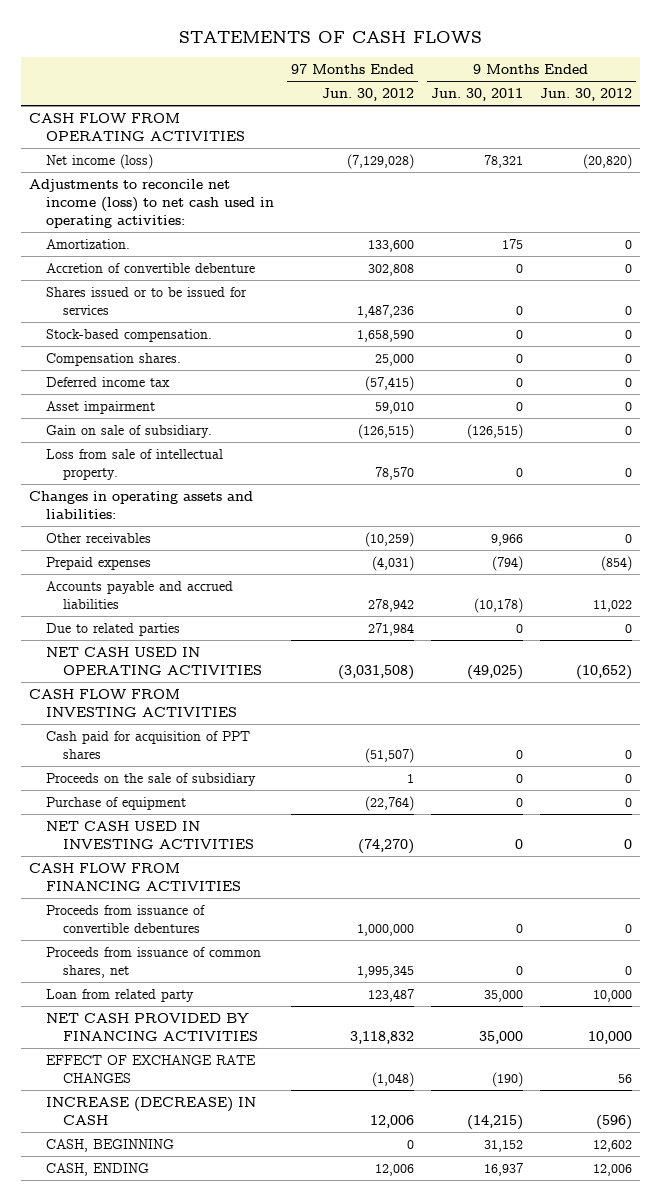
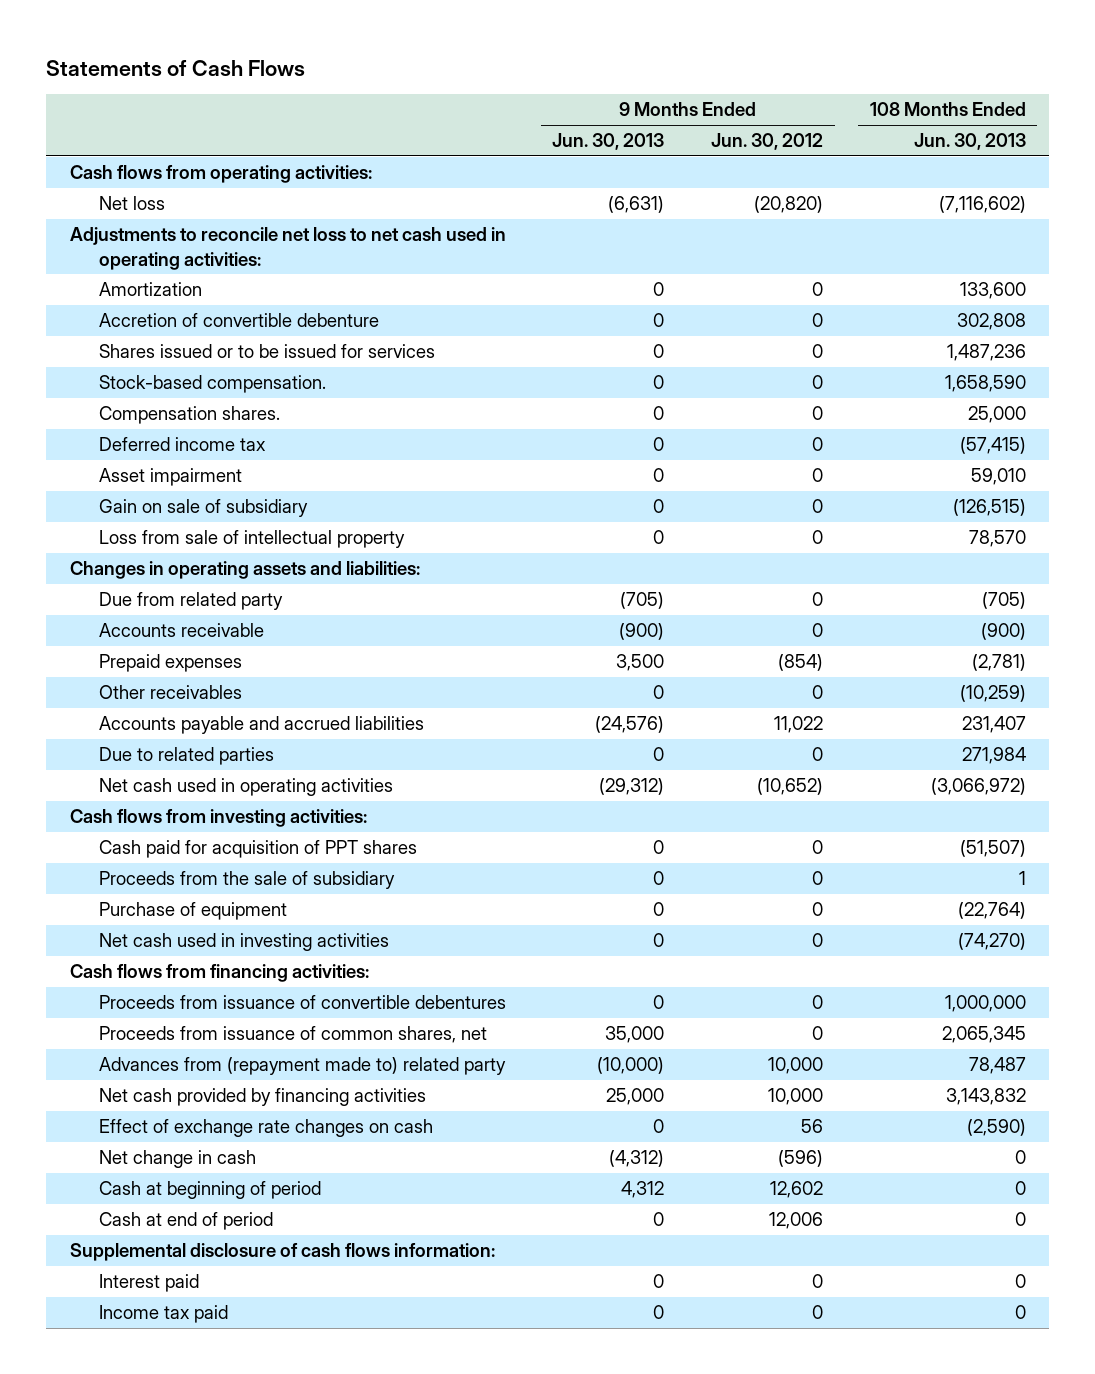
- STATEMENTS OF CASH FLOWS
+ Statements of Cash Flows
- | 97 Months Ended Jun. 30, 2012 | 9 Months Ended Jun. 30, 2011 | 9 Months Ended Jun. 30, 2012
+ | 9 Months Ended Jun. 30, 2013 | 9 Months Ended Jun. 30, 2012 | 108 Months Ended Jun. 30, 2013
- CASH FLOW FROM OPERATING ACTIVITIES
- Net income (loss) | (7,129,028) | 78,321 | (20,820)
- Adjustments to reconcile net income (loss) to net cash used in operating activities:
- Amortization. | 133,600 | 175 | 0
+ Cash flows from operating activities:
+ Net loss | (6,631) | (20,820) | (7,116,602)
+ Adjustments to reconcile net loss to net cash used in operating activities:
+ Amortization | 0 | 0 | 133,600
- Gain on sale of subsidiary. | (126,515) | (126,515) | 0
- Loss from sale of intellectual property. | 78,570 | 0 | 0
+ Gain on sale of subsidiary | 0 | 0 | (126,515)
+ Loss from sale of intellectual property | 0 | 0 | 78,570
+ Due from related party | (705) | 0 | (705)
+ Accounts receivable | (900) | 0 | (900)
moved down: Other receivables | 0 | 0 | (10,259)
- NET CASH USED IN OPERATING ACTIVITIES | (3,031,508) | (49,025) | (10,652)
- CASH FLOW FROM INVESTING ACTIVITIES
+ Net cash used in operating activities | (29,312) | (10,652) | (3,066,972)
+ Cash flows from investing activities:
- Proceeds on the sale of subsidiary | 1 | 0 | 0
+ Proceeds from the sale of subsidiary | 0 | 0 | 1
- NET CASH USED IN INVESTING ACTIVITIES | (74,270) | 0 | 0
- CASH FLOW FROM FINANCING ACTIVITIES
+ Net cash used in investing activities | 0 | 0 | (74,270)
+ Cash flows from financing activities:
- Loan from related party | 123,487 | 35,000 | 10,000
- NET CASH PROVIDED BY FINANCING ACTIVITIES | 3,118,832 | 35,000 | 10,000
- EFFECT OF EXCHANGE RATE CHANGES | (1,048) | (190) | 56
- INCREASE (DECREASE) IN CASH | 12,006 | (14,215) | (596)
- CASH, BEGINNING | 0 | 31,152 | 12,602
- CASH, ENDING | 12,006 | 16,937 | 12,006
+ Advances from (repayment made to) related party | (10,000) | 10,000 | 78,487
+ Net cash provided by financing activities | 25,000 | 10,000 | 3,143,832
+ Effect of exchange rate changes on cash | 0 | 56 | (2,590)
+ Net change in cash | (4,312) | (596) | 0
+ Cash at beginning of period | 4,312 | 12,602 | 0
+ Cash at end of period | 0 | 12,006 | 0
+ Supplemental disclosure of cash flows information:
+ Interest paid | 0 | 0 | 0
+ Income tax paid | 0 | 0 | 0

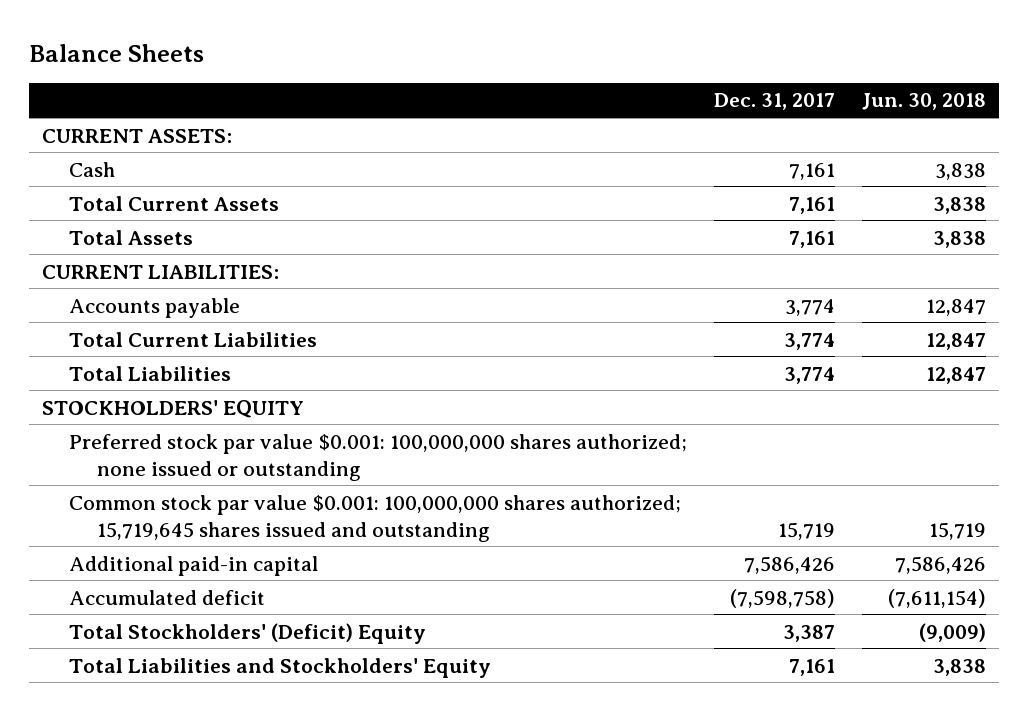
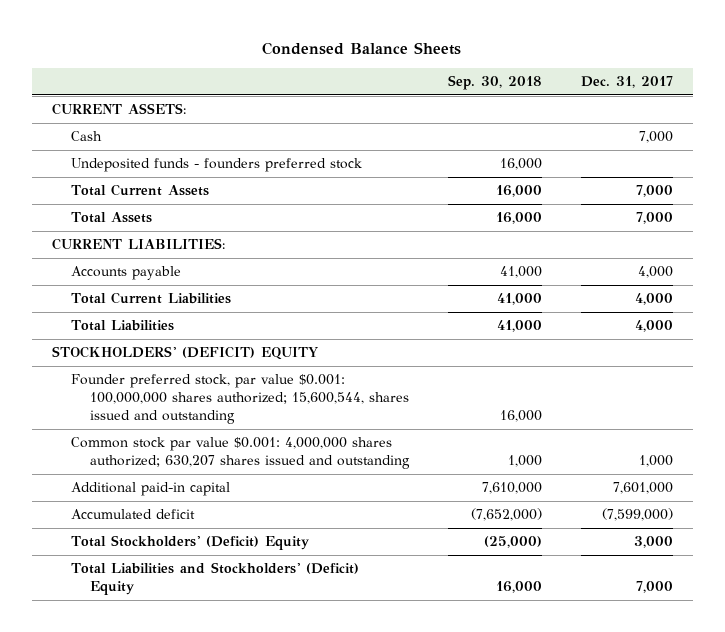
- Balance Sheets
+ Condensed Balance Sheets
- | Dec. 31, 2017 | Jun. 30, 2018
+ | Sep. 30, 2018 | Dec. 31, 2017
- Cash | 7,161 | 3,838
- Total Current Assets | 7,161 | 3,838
- Total Assets | 7,161 | 3,838
+ Cash | | 7,000
+ Undeposited funds - founders preferred stock | 16,000 |
+ Total Current Assets | 16,000 | 7,000
+ Total Assets | 16,000 | 7,000
- Accounts payable | 3,774 | 12,847
- Total Current Liabilities | 3,774 | 12,847
- Total Liabilities | 3,774 | 12,847
- STOCKHOLDERS' EQUITY
- Preferred stock par value $0.001: 100,000,000 shares authorized; none issued or outstanding
- Common stock par value $0.001: 100,000,000 shares authorized; 15,719,645 shares issued and outstanding | 15,719 | 15,719
- Additional paid-in capital | 7,586,426 | 7,586,426
- Accumulated deficit | (7,598,758) | (7,611,154)
- Total Stockholders' (Deficit) Equity | 3,387 | (9,009)
- Total Liabilities and Stockholders' Equity | 7,161 | 3,838
+ Accounts payable | 41,000 | 4,000
+ Total Current Liabilities | 41,000 | 4,000
+ Total Liabilities | 41,000 | 4,000
+ STOCKHOLDERS' (DEFICIT) EQUITY
+ Founder preferred stock, par value $0.001: 100,000,000 shares authorized; 15,600,544, shares issued and outstanding | 16,000 |
+ Common stock par value $0.001: 4,000,000 shares authorized; 630,207 shares issued and outstanding | 1,000 | 1,000
+ Additional paid-in capital | 7,610,000 | 7,601,000
+ Accumulated deficit | (7,652,000) | (7,599,000)
+ Total Stockholders' (Deficit) Equity | (25,000) | 3,000
+ Total Liabilities and Stockholders' (Deficit) Equity | 16,000 | 7,000

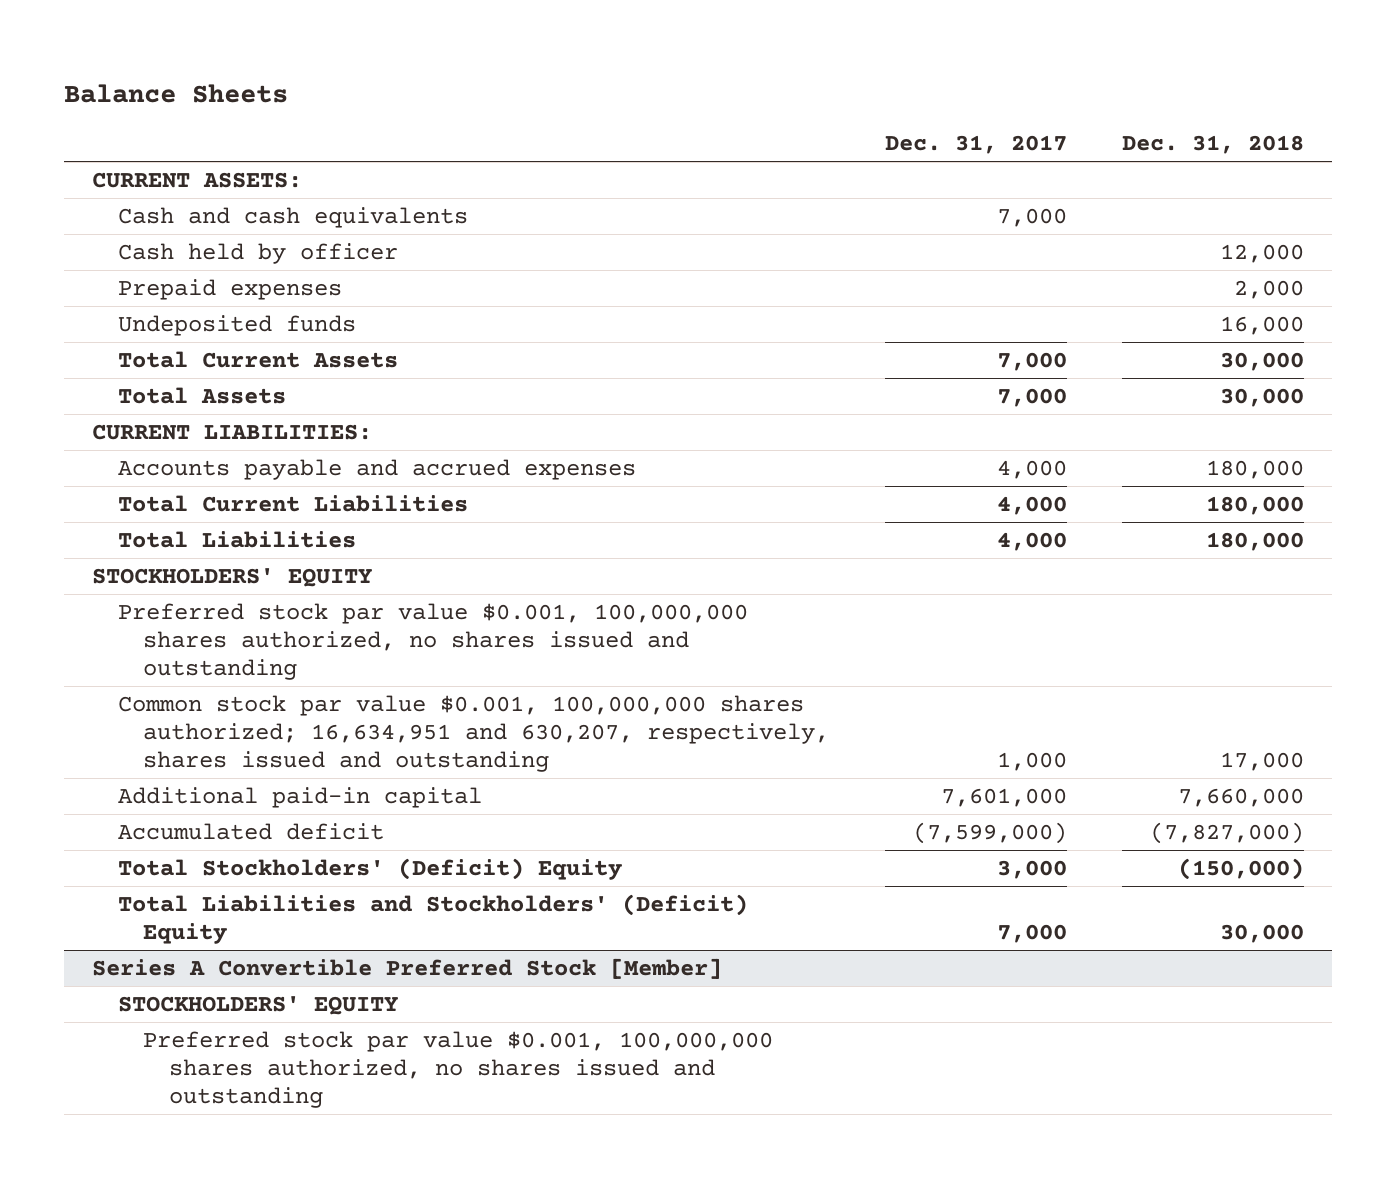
- Condensed Balance Sheets
+ Balance Sheets
- | Sep. 30, 2018 | Dec. 31, 2017
+ | Dec. 31, 2017 | Dec. 31, 2018
- Cash | | 7,000
- Undeposited funds - founders preferred stock | 16,000 |
+ Cash and cash equivalents | 7,000 |
+ Cash held by officer | | 12,000
+ Prepaid expenses | | 2,000
+ Undeposited funds | | 16,000
- Accounts payable | 41,000 | 4,000
+ Accounts payable and accrued expenses | 4,000 | 180,000
- STOCKHOLDERS' (DEFICIT) EQUITY
- Founder preferred stock, par value $0.001: 100,000,000 shares authorized; 15,600,544, shares issued and outstanding | 16,000 |
- Common stock par value $0.001: 4,000,000 shares authorized; 630,207 shares issued and outstanding | 1,000 | 1,000
+ STOCKHOLDERS' EQUITY
+ Preferred stock par value $0.001, 100,000,000 shares authorized, no shares issued and outstanding
+ Common stock par value $0.001, 100,000,000 shares authorized; 16,634,951 and 630,207, respectively, shares issued and outstanding | 1,000 | 17,000
+ Series A Convertible Preferred Stock [Member]
+ STOCKHOLDERS' EQUITY
+ Preferred stock par value $0.001, 100,000,000 shares authorized, no shares issued and outstanding

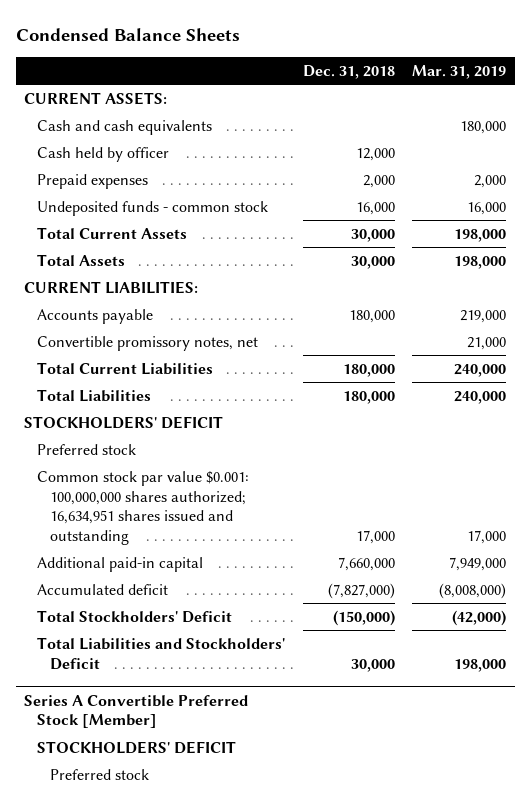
- Balance Sheets
+ Condensed Balance Sheets
- | Dec. 31, 2017 | Dec. 31, 2018
+ | Dec. 31, 2018 | Mar. 31, 2019
- Undeposited funds | | 16,000
+ Undeposited funds - common stock | 16,000 | 16,000
- Accounts payable and accrued expenses | 4,000 | 180,000
+ Accounts payable | 180,000 | 219,000
+ Convertible promissory notes, net | | 21,000
- STOCKHOLDERS' EQUITY
- Preferred stock par value $0.001, 100,000,000 shares authorized, no shares issued and outstanding
- Common stock par value $0.001, 100,000,000 shares authorized; 16,634,951 and 630,207, respectively, shares issued and outstanding | 1,000 | 17,000
+ STOCKHOLDERS' DEFICIT
+ Preferred stock
+ Common stock par value $0.001: 100,000,000 shares authorized; 16,634,951 shares issued and outstanding | 17,000 | 17,000
- Total Stockholders' (Deficit) Equity | 3,000 | (150,000)
- Total Liabilities and Stockholders' (Deficit) Equity | 7,000 | 30,000
+ Total Stockholders' Deficit | (150,000) | (42,000)
+ Total Liabilities and Stockholders' Deficit | 30,000 | 198,000
@ Series A Convertible Preferred Stock [Member]
- STOCKHOLDERS' EQUITY
- Preferred stock par value $0.001, 100,000,000 shares authorized, no shares issued and outstanding
+ STOCKHOLDERS' DEFICIT
+ Preferred stock

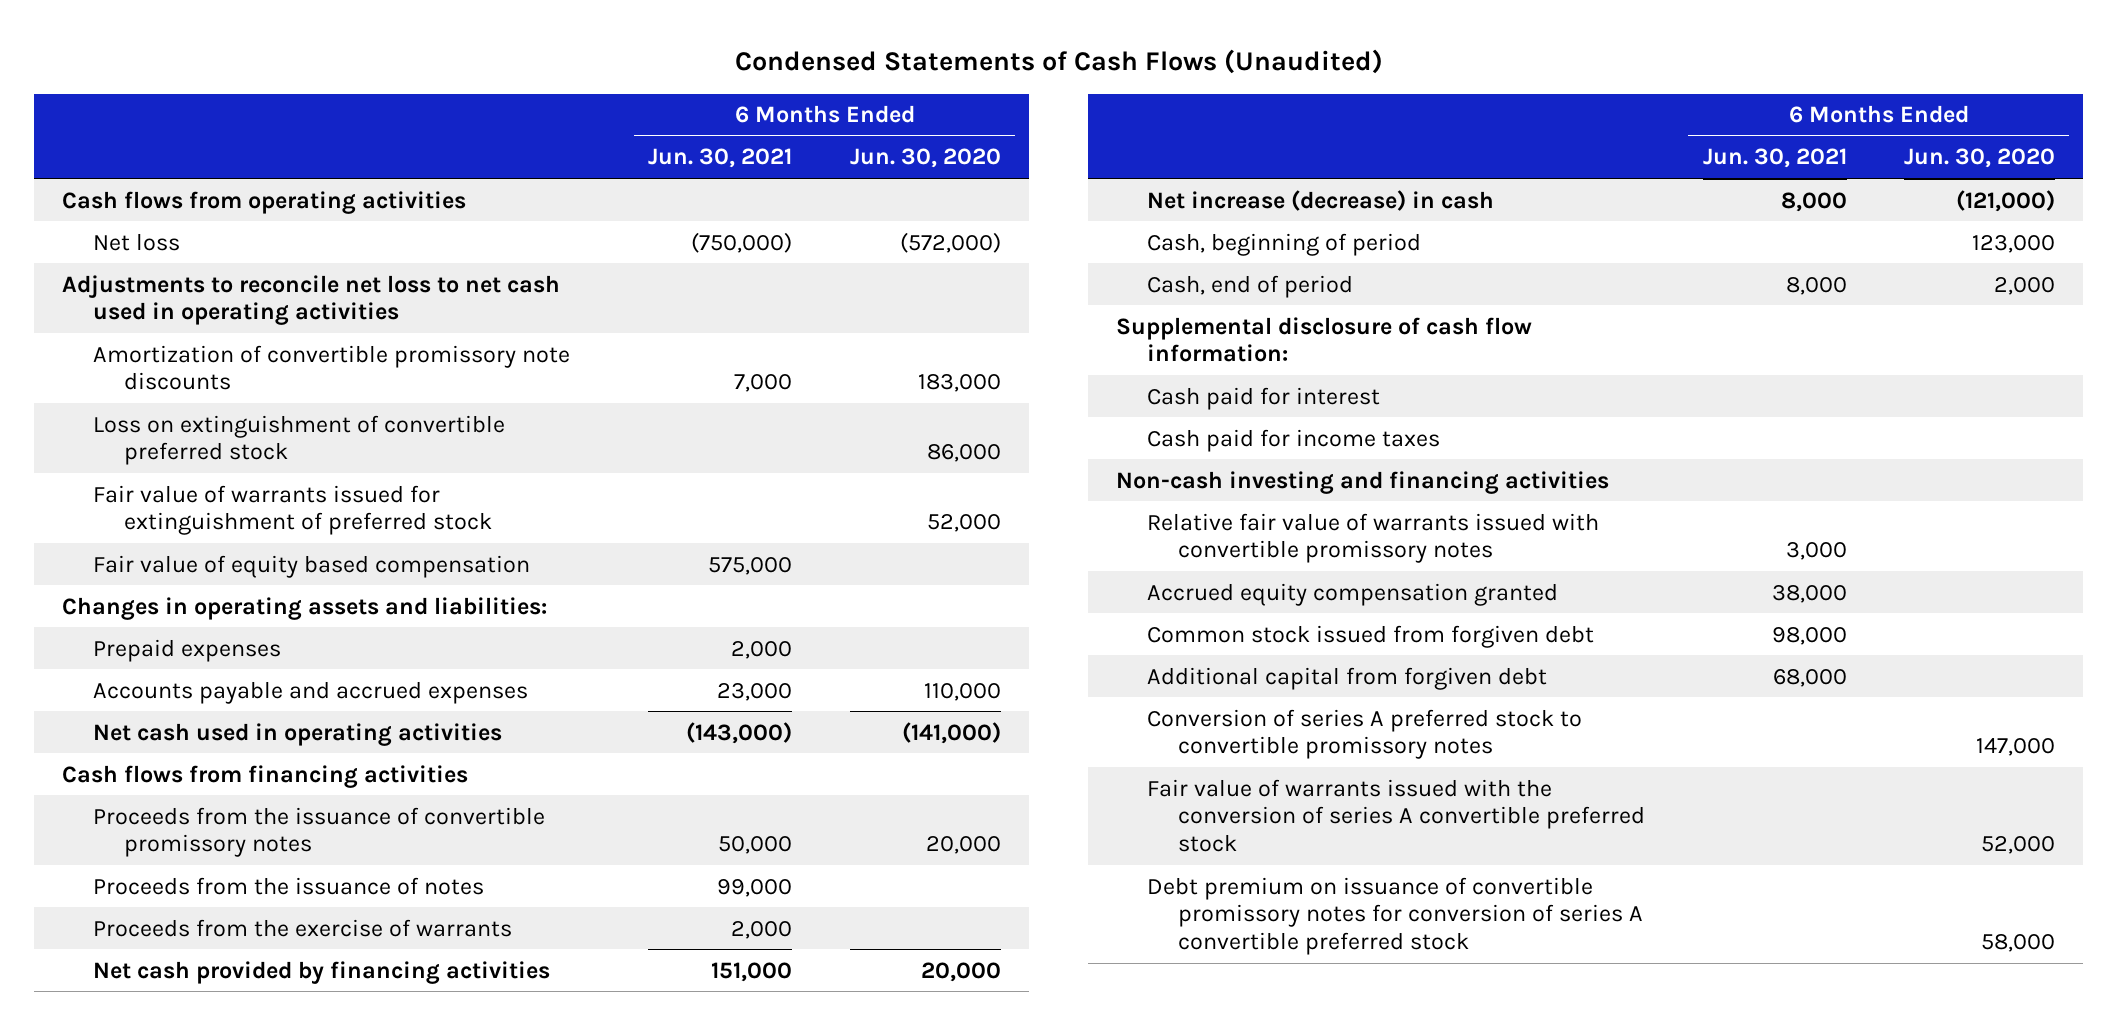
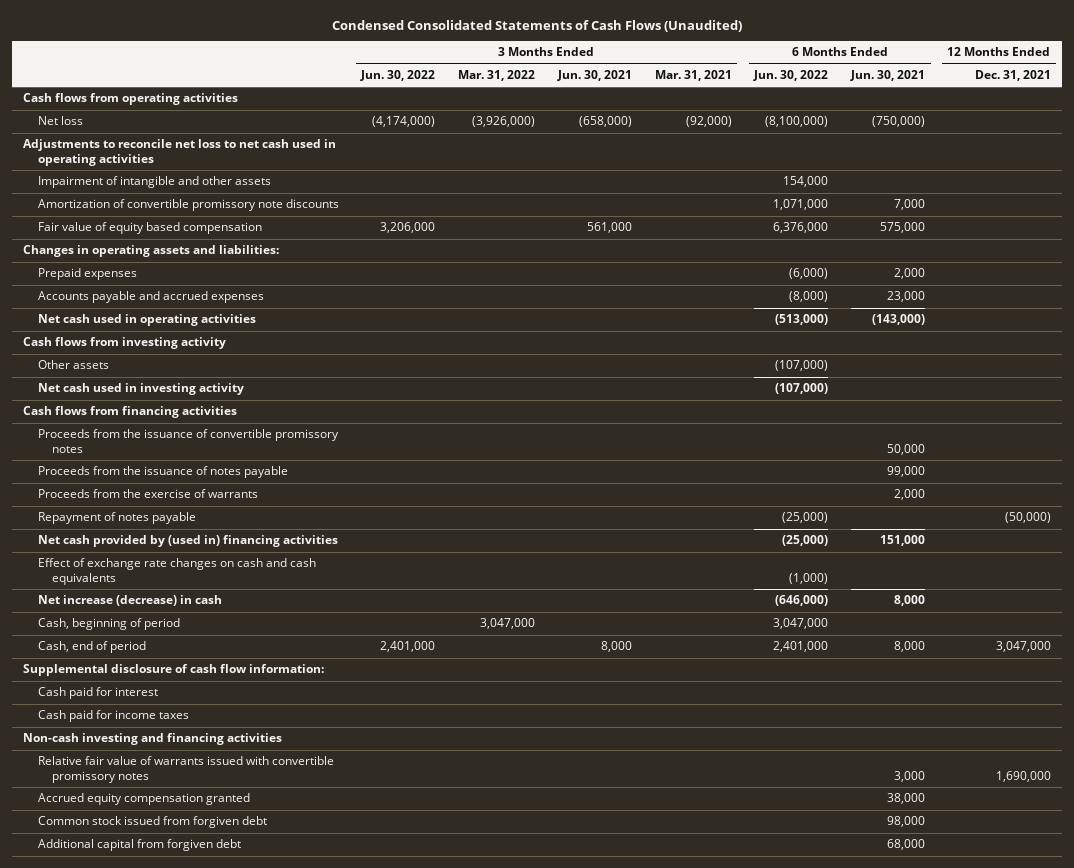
- Condensed Statements of Cash Flows (Unaudited)
+ Condensed Consolidated Statements of Cash Flows (Unaudited)
- | 6 Months Ended Jun. 30, 2021 | 6 Months Ended Jun. 30, 2020
+ | 3 Months Ended Jun. 30, 2022 | 3 Months Ended Mar. 31, 2022 | 3 Months Ended Jun. 30, 2021 | 3 Months Ended Mar. 31, 2021 | 6 Months Ended Jun. 30, 2022 | 6 Months Ended Jun. 30, 2021 | 12 Months Ended Dec. 31, 2021
+ Impairment of intangible and other assets | | | | | 154,000 | |
- Loss on extinguishment of convertible preferred stock | | 86,000
- Fair value of warrants issued for extinguishment of preferred stock | | 52,000
+ Cash flows from investing activity
+ Other assets | | | | | (107,000) | |
+ Net cash used in investing activity | | | | | (107,000) | |
- Proceeds from the issuance of notes | 99,000 |
+ Proceeds from the issuance of notes payable | | | | | | 99,000 |
- Net cash provided by financing activities | 151,000 | 20,000
+ Repayment of notes payable | | | | | (25,000) | | (50,000)
+ Net cash provided by (used in) financing activities | | | | | (25,000) | 151,000 |
+ Effect of exchange rate changes on cash and cash equivalents | | | | | (1,000) | |
- Conversion of series A preferred stock to convertible promissory notes | | 147,000
- Fair value of warrants issued with the conversion of series A convertible preferred stock | | 52,000
- Debt premium on issuance of convertible promissory notes for conversion of series A convertible preferred stock | | 58,000

